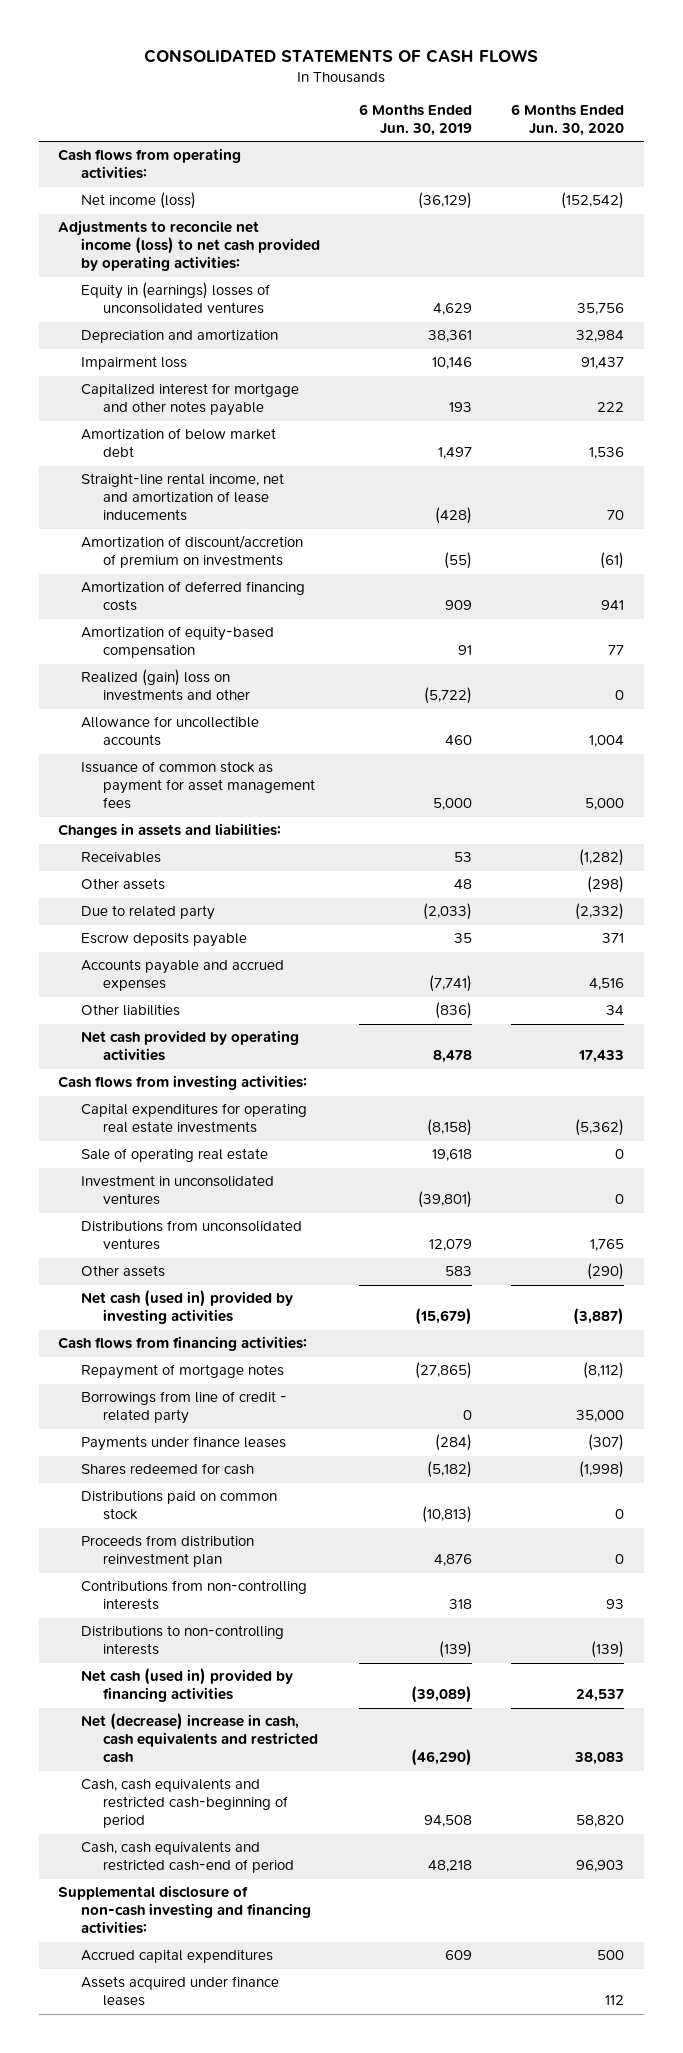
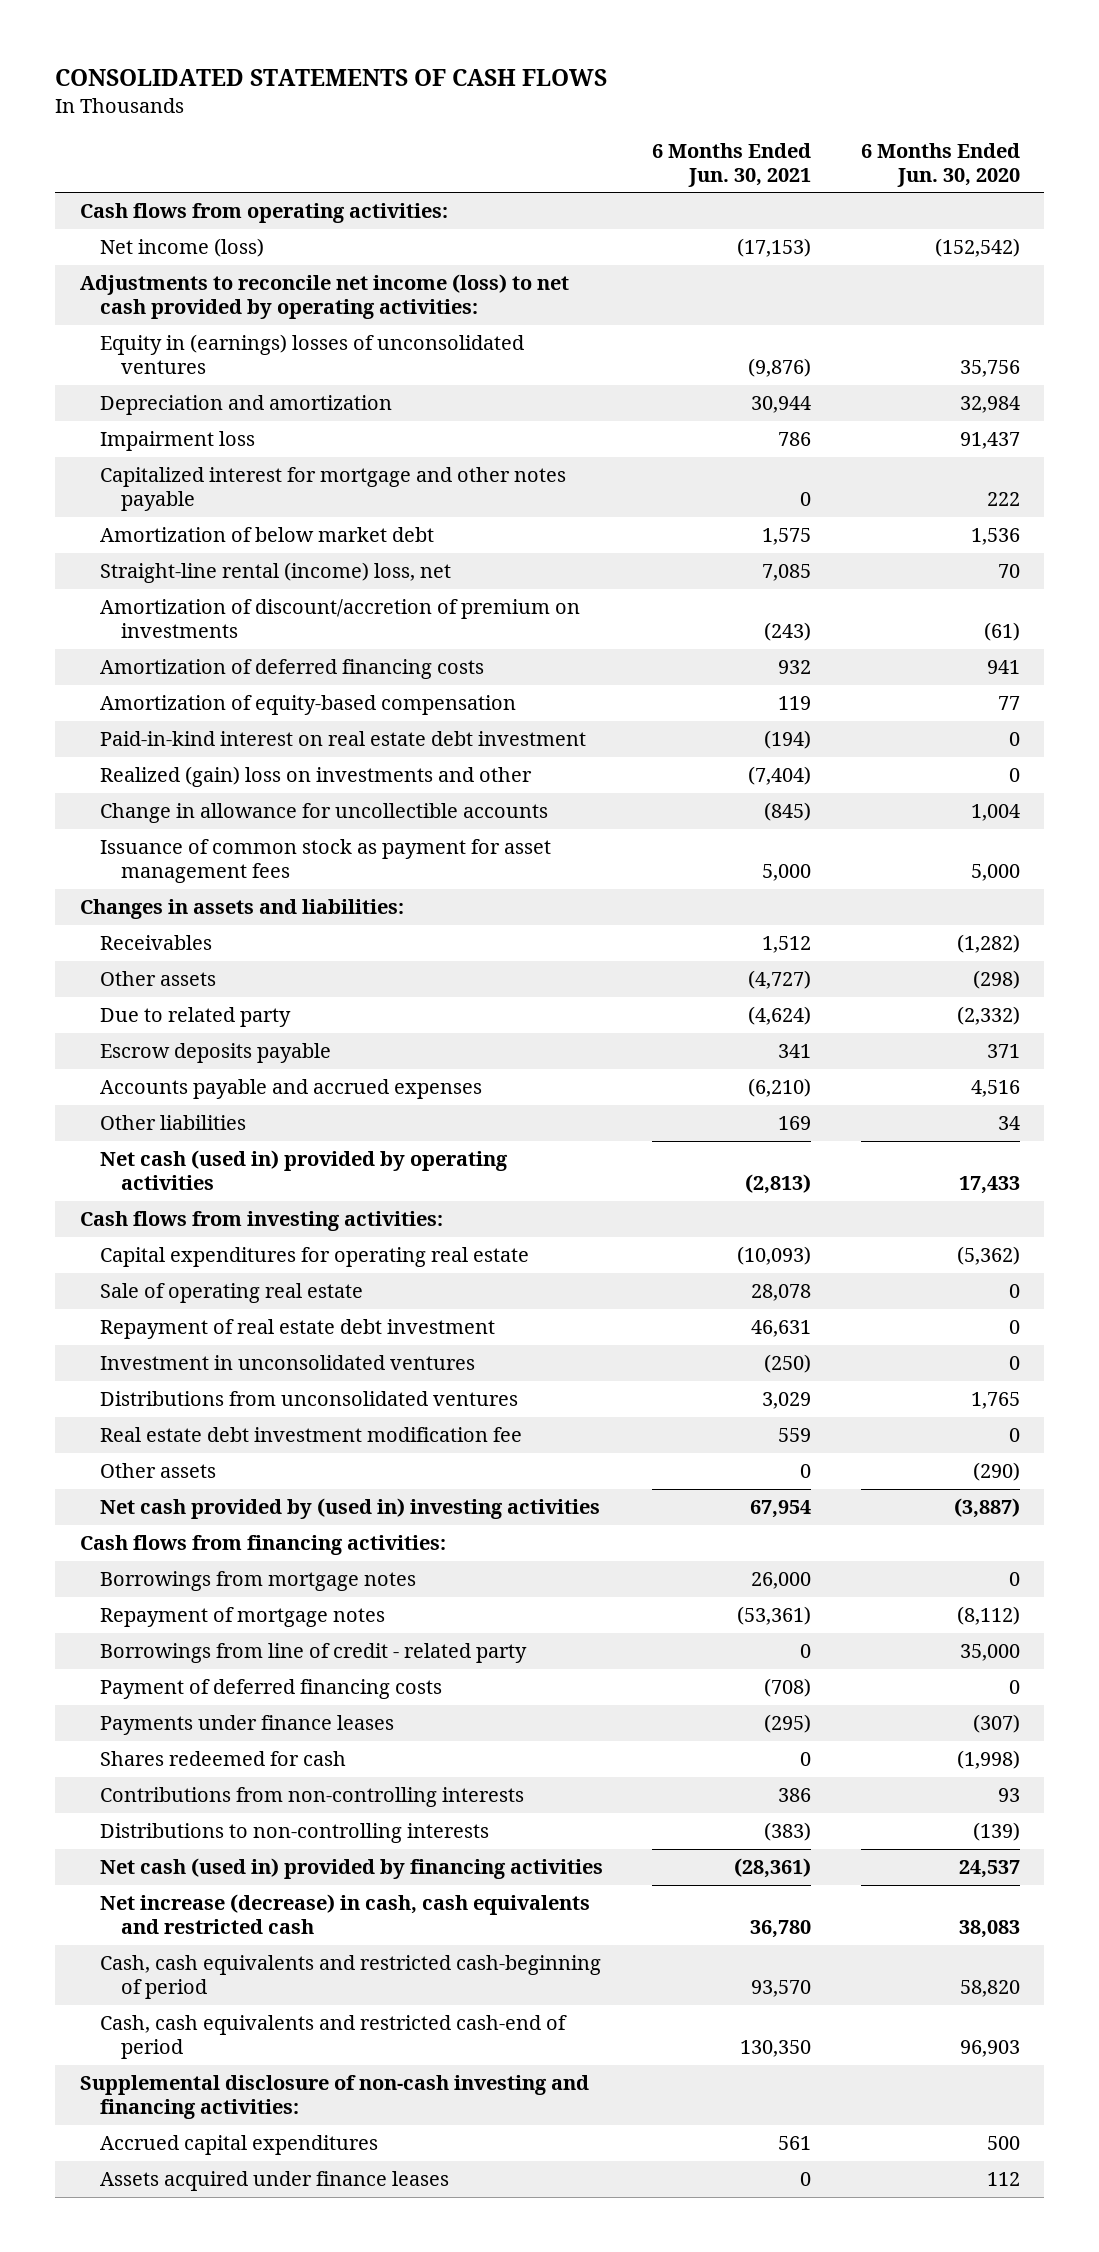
- | 6 Months Ended Jun. 30, 2019 | 6 Months Ended Jun. 30, 2020
+ | 6 Months Ended Jun. 30, 2021 | 6 Months Ended Jun. 30, 2020
- Straight-line rental income, net and amortization of lease inducements | (428) | 70
+ Straight-line rental (income) loss, net | 7,085 | 70
+ Paid-in-kind interest on real estate debt investment | (194) | 0
- Allowance for uncollectible accounts | 460 | 1,004
+ Change in allowance for uncollectible accounts | (845) | 1,004
- Net cash provided by operating activities | 8,478 | 17,433
+ Net cash (used in) provided by operating activities | (2,813) | 17,433
- Capital expenditures for operating real estate investments | (8,158) | (5,362)
+ Capital expenditures for operating real estate | (10,093) | (5,362)
+ Repayment of real estate debt investment | 46,631 | 0
+ Real estate debt investment modification fee | 559 | 0
- Net cash (used in) provided by investing activities | (15,679) | (3,887)
+ Net cash provided by (used in) investing activities | 67,954 | (3,887)
+ Borrowings from mortgage notes | 26,000 | 0
+ Payment of deferred financing costs | (708) | 0
- Distributions paid on common stock | (10,813) | 0
- Proceeds from distribution reinvestment plan | 4,876 | 0
- Net (decrease) increase in cash, cash equivalents and restricted cash | (46,290) | 38,083
+ Net increase (decrease) in cash, cash equivalents and restricted cash | 36,780 | 38,083

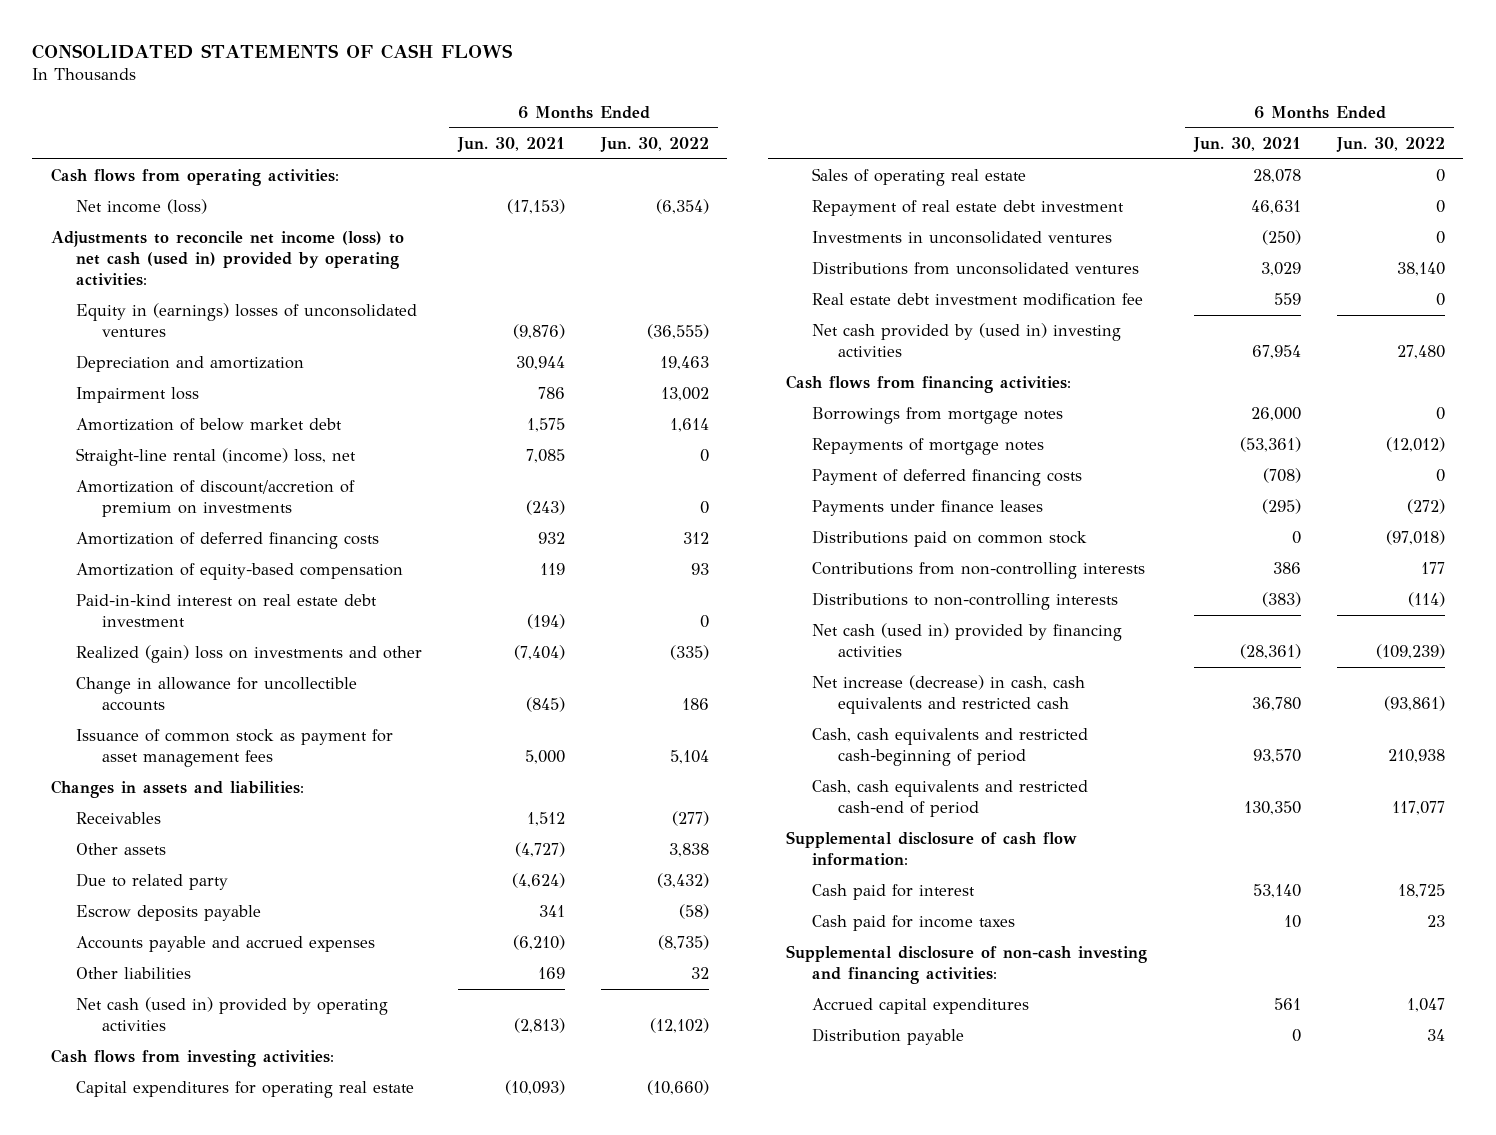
- | 6 Months Ended Jun. 30, 2021 | 6 Months Ended Jun. 30, 2020
+ | 6 Months Ended Jun. 30, 2021 | 6 Months Ended Jun. 30, 2022
- Adjustments to reconcile net income (loss) to net cash provided by operating activities:
+ Adjustments to reconcile net income (loss) to net cash (used in) provided by operating activities:
- Capitalized interest for mortgage and other notes payable | 0 | 222
- Sale of operating real estate | 28,078 | 0
+ Sales of operating real estate | 28,078 | 0
- Investment in unconsolidated ventures | (250) | 0
+ Investments in unconsolidated ventures | (250) | 0
- Other assets | 0 | (290)
- Repayment of mortgage notes | (53,361) | (8,112)
- Borrowings from line of credit - related party | 0 | 35,000
+ Repayments of mortgage notes | (53,361) | (12,012)
- Shares redeemed for cash | 0 | (1,998)
+ Distributions paid on common stock | 0 | (97,018)
+ Supplemental disclosure of cash flow information:
+ Cash paid for interest | 53,140 | 18,725
+ Cash paid for income taxes | 10 | 23
- Assets acquired under finance leases | 0 | 112
+ Distribution payable | 0 | 34

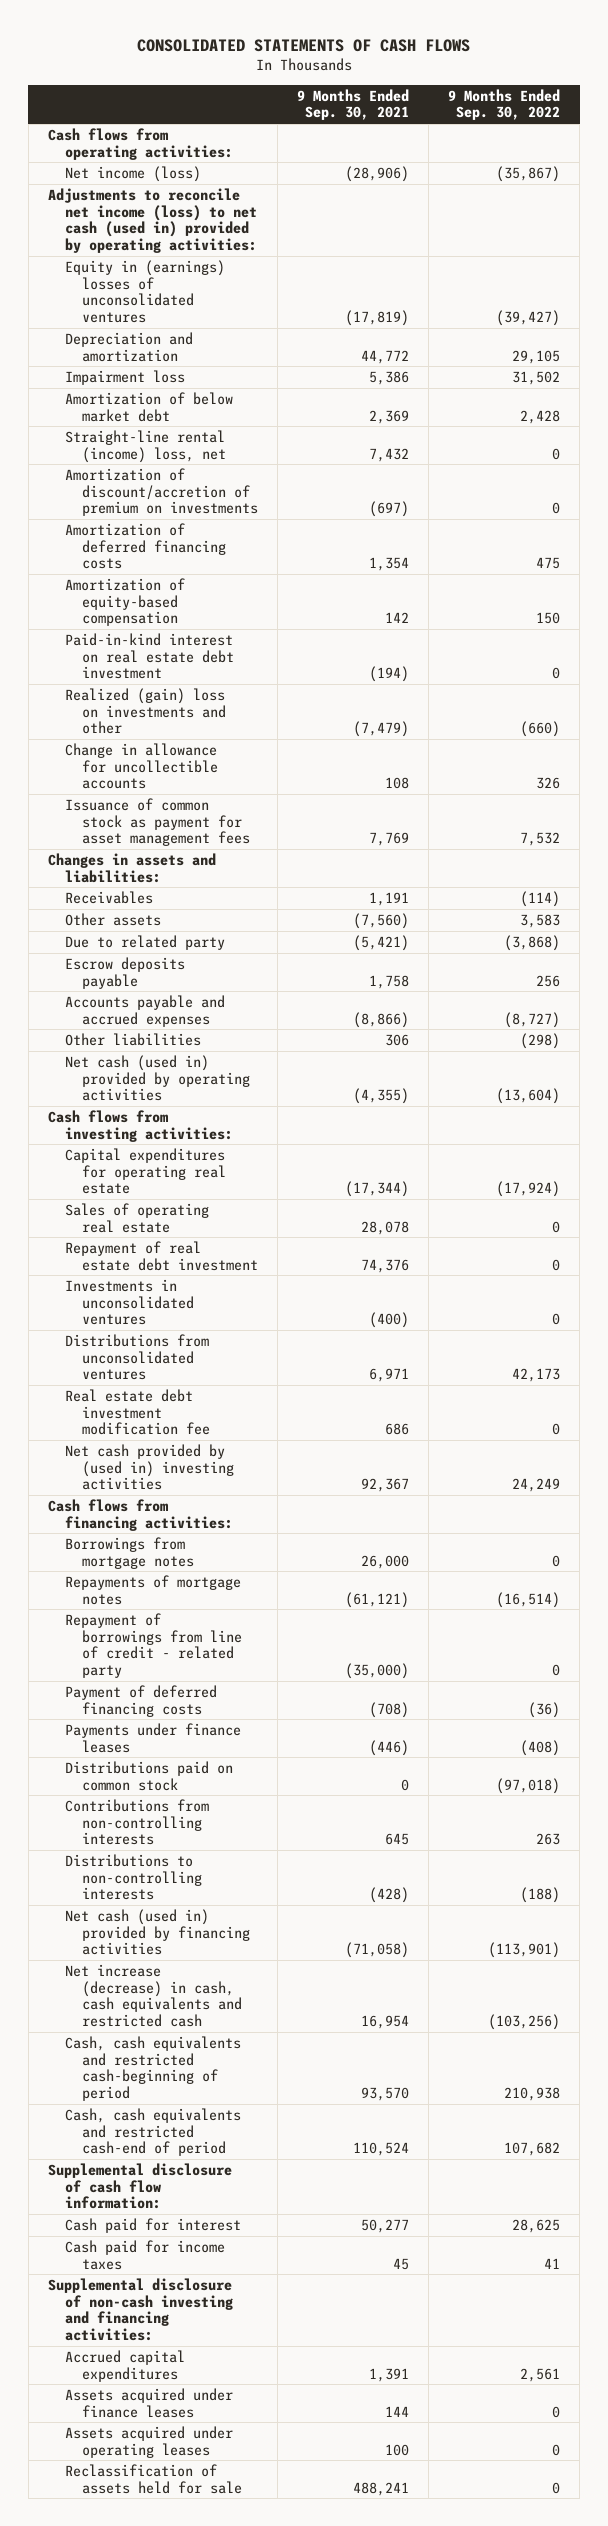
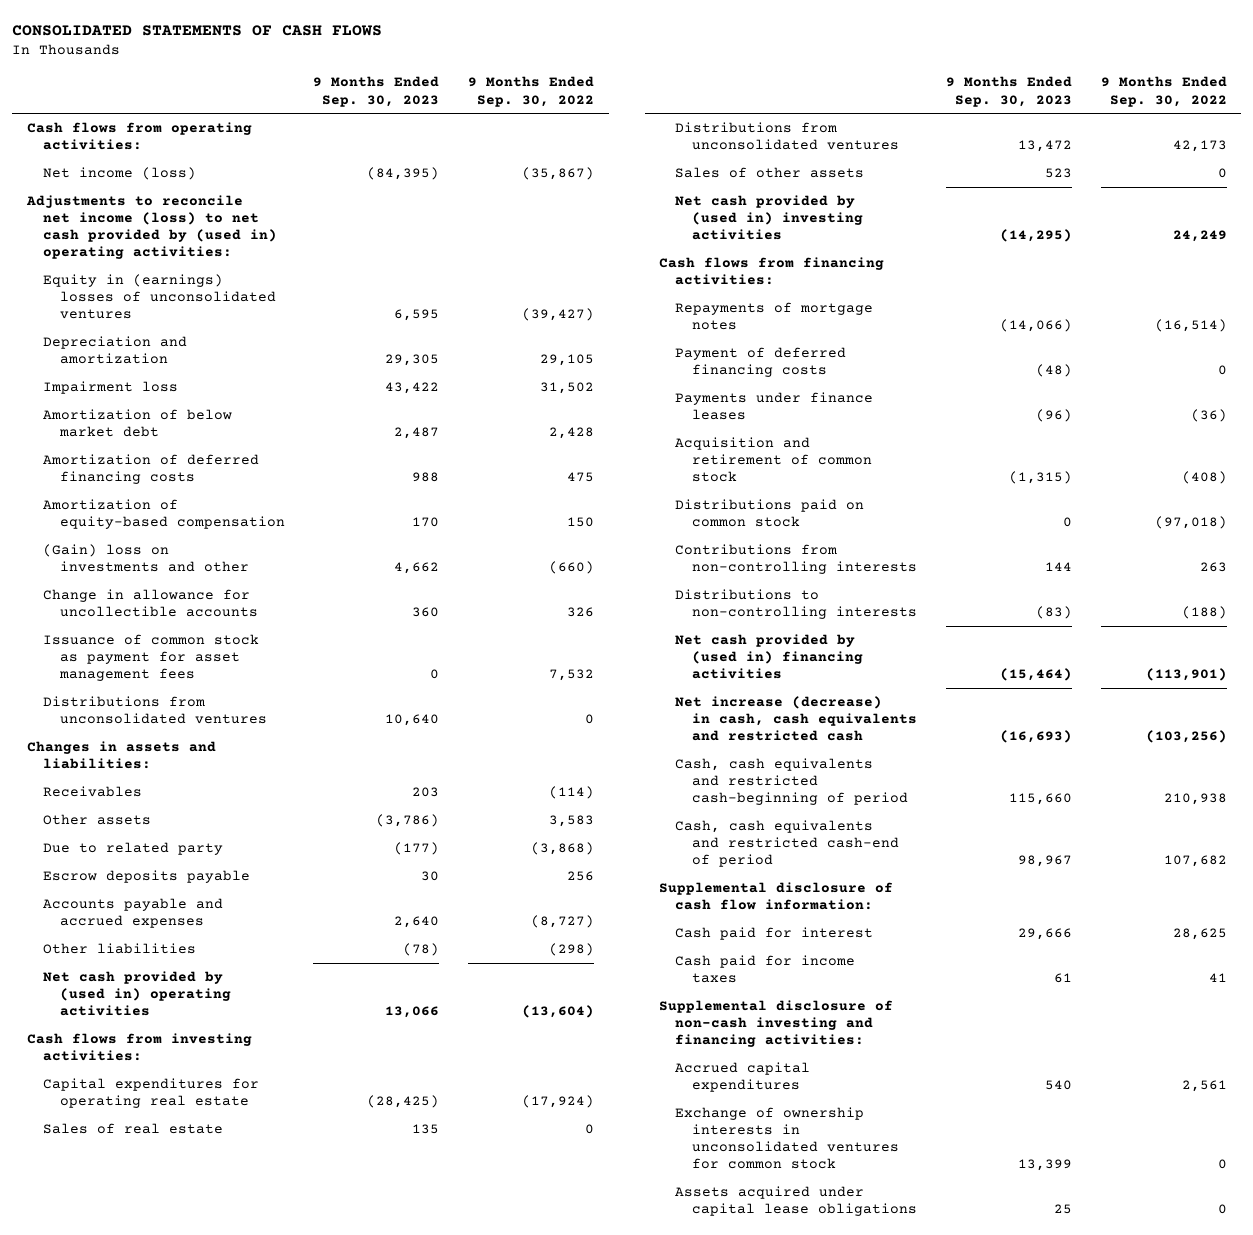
- | 9 Months Ended Sep. 30, 2021 | 9 Months Ended Sep. 30, 2022
+ | 9 Months Ended Sep. 30, 2023 | 9 Months Ended Sep. 30, 2022
- Adjustments to reconcile net income (loss) to net cash (used in) provided by operating activities:
+ Adjustments to reconcile net income (loss) to net cash provided by (used in) operating activities:
- Straight-line rental (income) loss, net | 7,432 | 0
- Amortization of discount/accretion of premium on investments | (697) | 0
- Paid-in-kind interest on real estate debt investment | (194) | 0
- Realized (gain) loss on investments and other | (7,479) | (660)
+ (Gain) loss on investments and other | 4,662 | (660)
+ Distributions from unconsolidated ventures | 10,640 | 0
- Net cash (used in) provided by operating activities | (4,355) | (13,604)
+ Net cash provided by (used in) operating activities | 13,066 | (13,604)
- Sales of operating real estate | 28,078 | 0
- Repayment of real estate debt investment | 74,376 | 0
- Investments in unconsolidated ventures | (400) | 0
+ Sales of real estate | 135 | 0
- Real estate debt investment modification fee | 686 | 0
+ Sales of other assets | 523 | 0
- Borrowings from mortgage notes | 26,000 | 0
- Repayment of borrowings from line of credit - related party | (35,000) | 0
- Payment of deferred financing costs | (708) | (36)
- Payments under finance leases | (446) | (408)
+ Payment of deferred financing costs | (48) | 0
+ Payments under finance leases | (96) | (36)
+ Acquisition and retirement of common stock | (1,315) | (408)
- Net cash (used in) provided by financing activities | (71,058) | (113,901)
+ Net cash provided by (used in) financing activities | (15,464) | (113,901)
- Assets acquired under finance leases | 144 | 0
- Assets acquired under operating leases | 100 | 0
- Reclassification of assets held for sale | 488,241 | 0
+ Exchange of ownership interests in unconsolidated ventures for common stock | 13,399 | 0
+ Assets acquired under capital lease obligations | 25 | 0

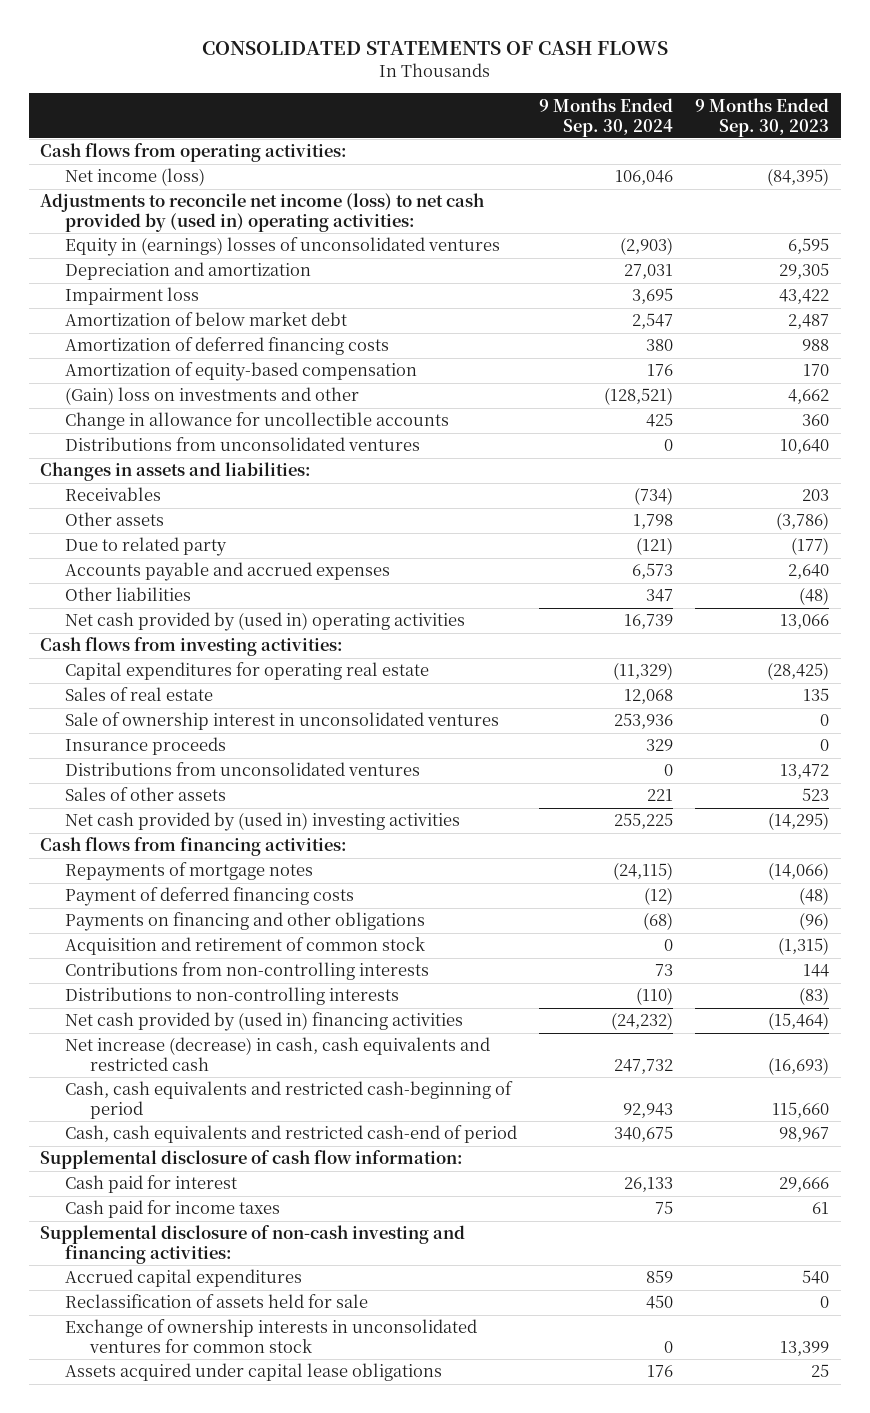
- | 9 Months Ended Sep. 30, 2023 | 9 Months Ended Sep. 30, 2022
+ | 9 Months Ended Sep. 30, 2024 | 9 Months Ended Sep. 30, 2023
- Issuance of common stock as payment for asset management fees | 0 | 7,532
- Escrow deposits payable | 30 | 256
- Other liabilities | (78) | (298)
+ Other liabilities | 347 | (48)
+ Sale of ownership interest in unconsolidated ventures | 253,936 | 0
+ Insurance proceeds | 329 | 0
- Payments under finance leases | (96) | (36)
+ Payments on financing and other obligations | (68) | (96)
- Distributions paid on common stock | 0 | (97,018)
+ Reclassification of assets held for sale | 450 | 0

